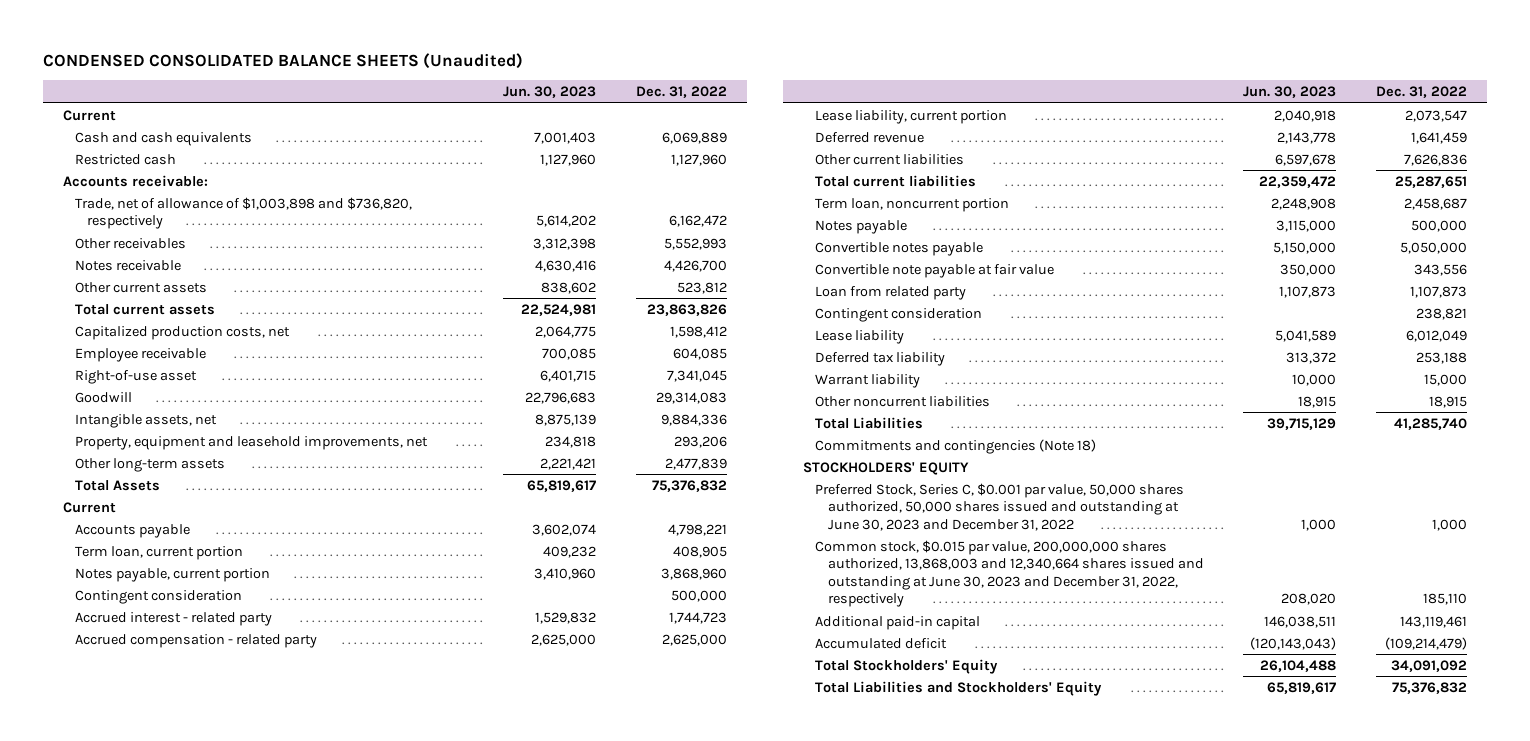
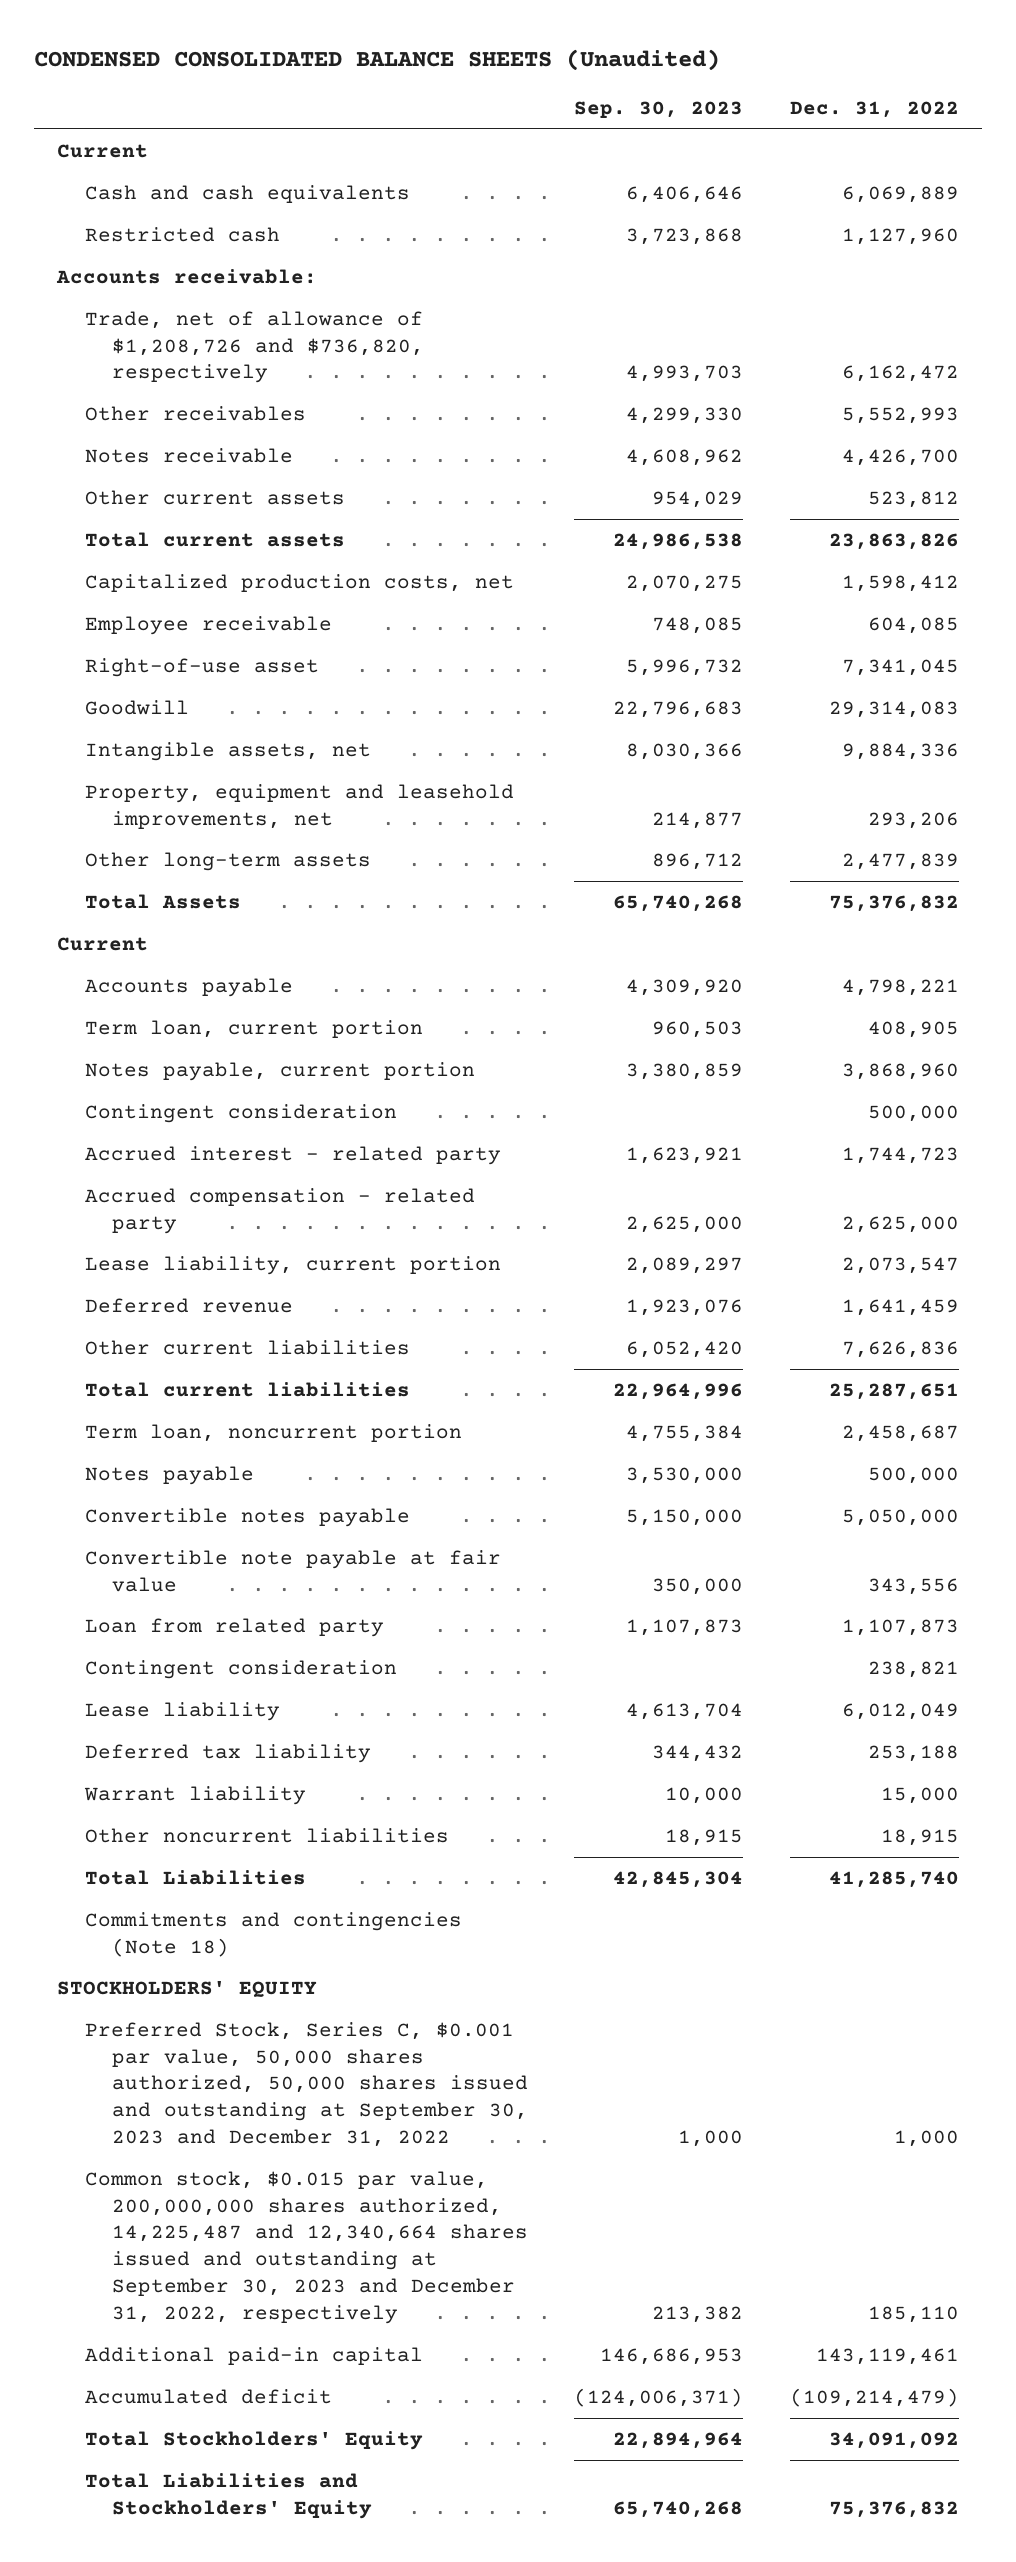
- | Jun. 30, 2023 | Dec. 31, 2022
+ | Sep. 30, 2023 | Dec. 31, 2022
- Trade, net of allowance of $1,003,898 and $736,820, respectively | 5,614,202 | 6,162,472
+ Trade, net of allowance of $1,208,726 and $736,820, respectively | 4,993,703 | 6,162,472
- Preferred Stock, Series C, $0.001 par value, 50,000 shares authorized, 50,000 shares issued and outstanding at June 30, 2023 and December 31, 2022 | 1,000 | 1,000
- Common stock, $0.015 par value, 200,000,000 shares authorized, 13,868,003 and 12,340,664 shares issued and outstanding at June 30, 2023 and December 31, 2022, respectively | 208,020 | 185,110
+ Preferred Stock, Series C, $0.001 par value, 50,000 shares authorized, 50,000 shares issued and outstanding at September 30, 2023 and December 31, 2022 | 1,000 | 1,000
+ Common stock, $0.015 par value, 200,000,000 shares authorized, 14,225,487 and 12,340,664 shares issued and outstanding at September 30, 2023 and December 31, 2022, respectively | 213,382 | 185,110

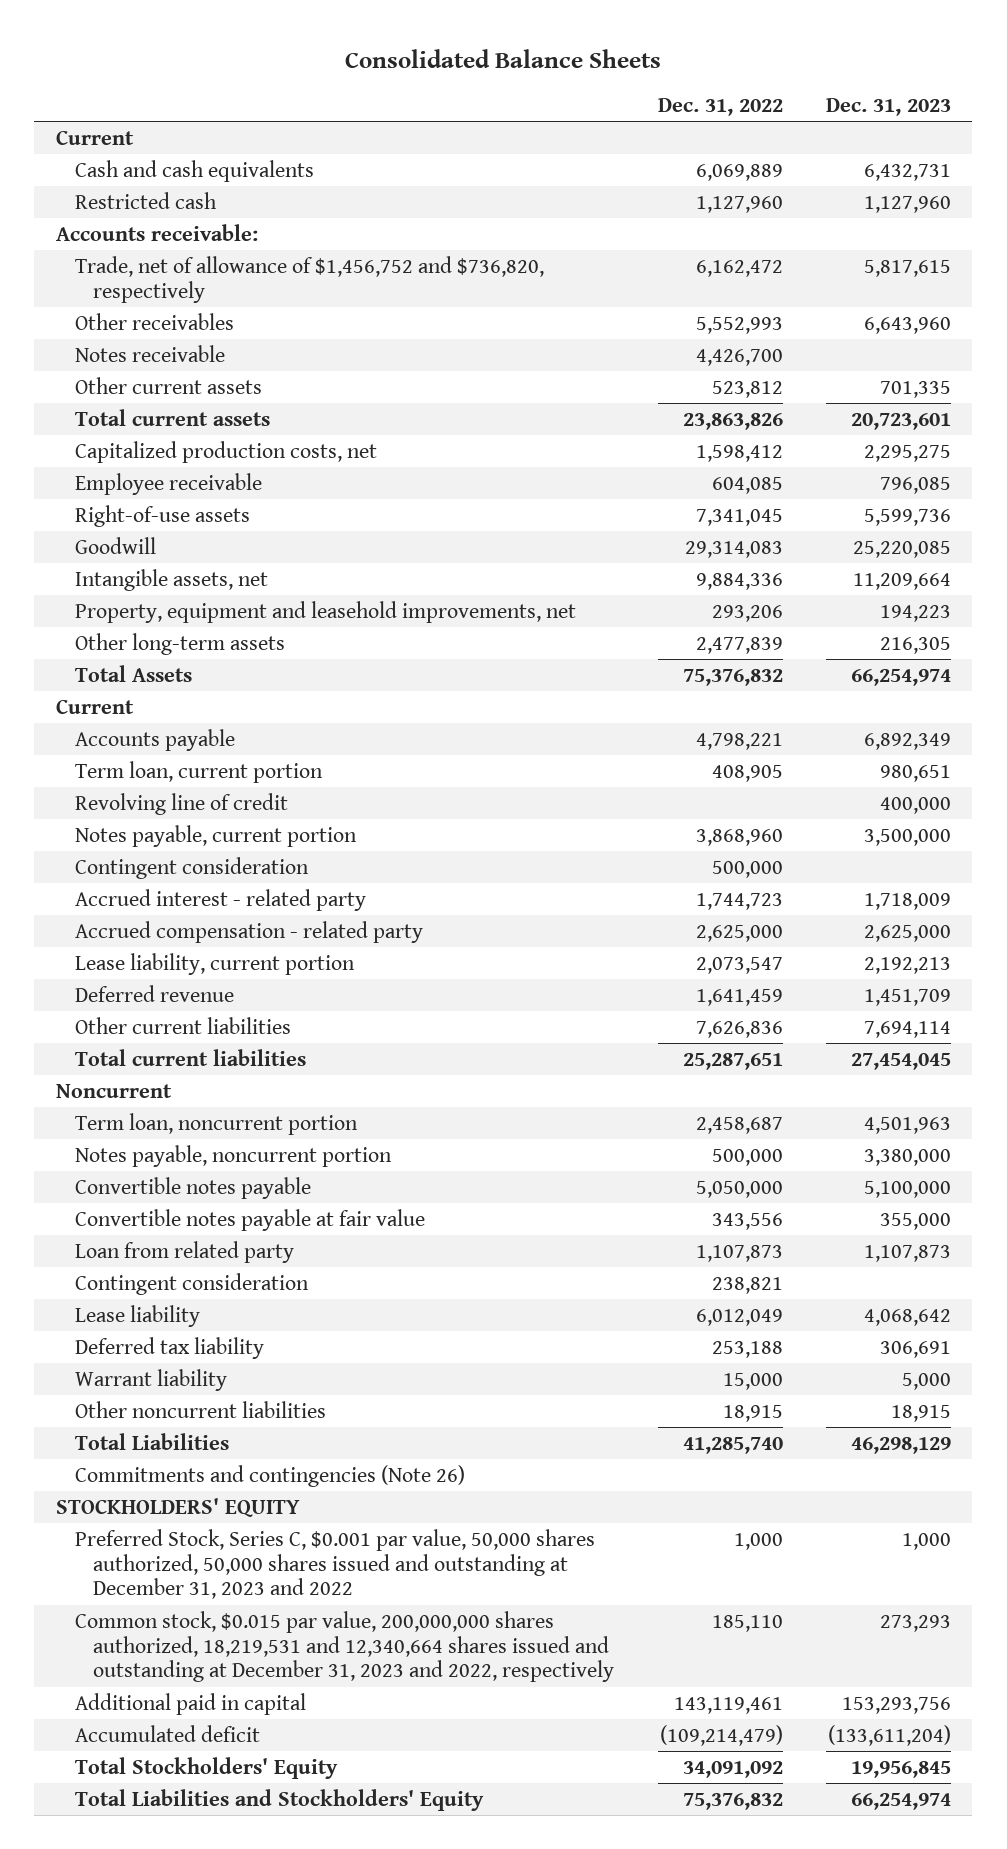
- CONDENSED CONSOLIDATED BALANCE SHEETS (Unaudited)
+ Consolidated Balance Sheets
- | Sep. 30, 2023 | Dec. 31, 2022
+ | Dec. 31, 2022 | Dec. 31, 2023
- Trade, net of allowance of $1,208,726 and $736,820, respectively | 4,993,703 | 6,162,472
+ Trade, net of allowance of $1,456,752 and $736,820, respectively | 6,162,472 | 5,817,615
- Right-of-use asset | 5,996,732 | 7,341,045
+ Right-of-use assets | 7,341,045 | 5,599,736
+ Revolving line of credit | | 400,000
+ Noncurrent
- Notes payable | 3,530,000 | 500,000
+ Notes payable, noncurrent portion | 500,000 | 3,380,000
- Convertible note payable at fair value | 350,000 | 343,556
+ Convertible notes payable at fair value | 343,556 | 355,000
- Commitments and contingencies (Note 18)
+ Commitments and contingencies (Note 26)
- Preferred Stock, Series C, $0.001 par value, 50,000 shares authorized, 50,000 shares issued and outstanding at September 30, 2023 and December 31, 2022 | 1,000 | 1,000
- Common stock, $0.015 par value, 200,000,000 shares authorized, 14,225,487 and 12,340,664 shares issued and outstanding at September 30, 2023 and December 31, 2022, respectively | 213,382 | 185,110
- Additional paid-in capital | 146,686,953 | 143,119,461
+ Preferred Stock, Series C, $0.001 par value, 50,000 shares authorized, 50,000 shares issued and outstanding at December 31, 2023 and 2022 | 1,000 | 1,000
+ Common stock, $0.015 par value, 200,000,000 shares authorized, 18,219,531 and 12,340,664 shares issued and outstanding at December 31, 2023 and 2022, respectively | 185,110 | 273,293
+ Additional paid in capital | 143,119,461 | 153,293,756

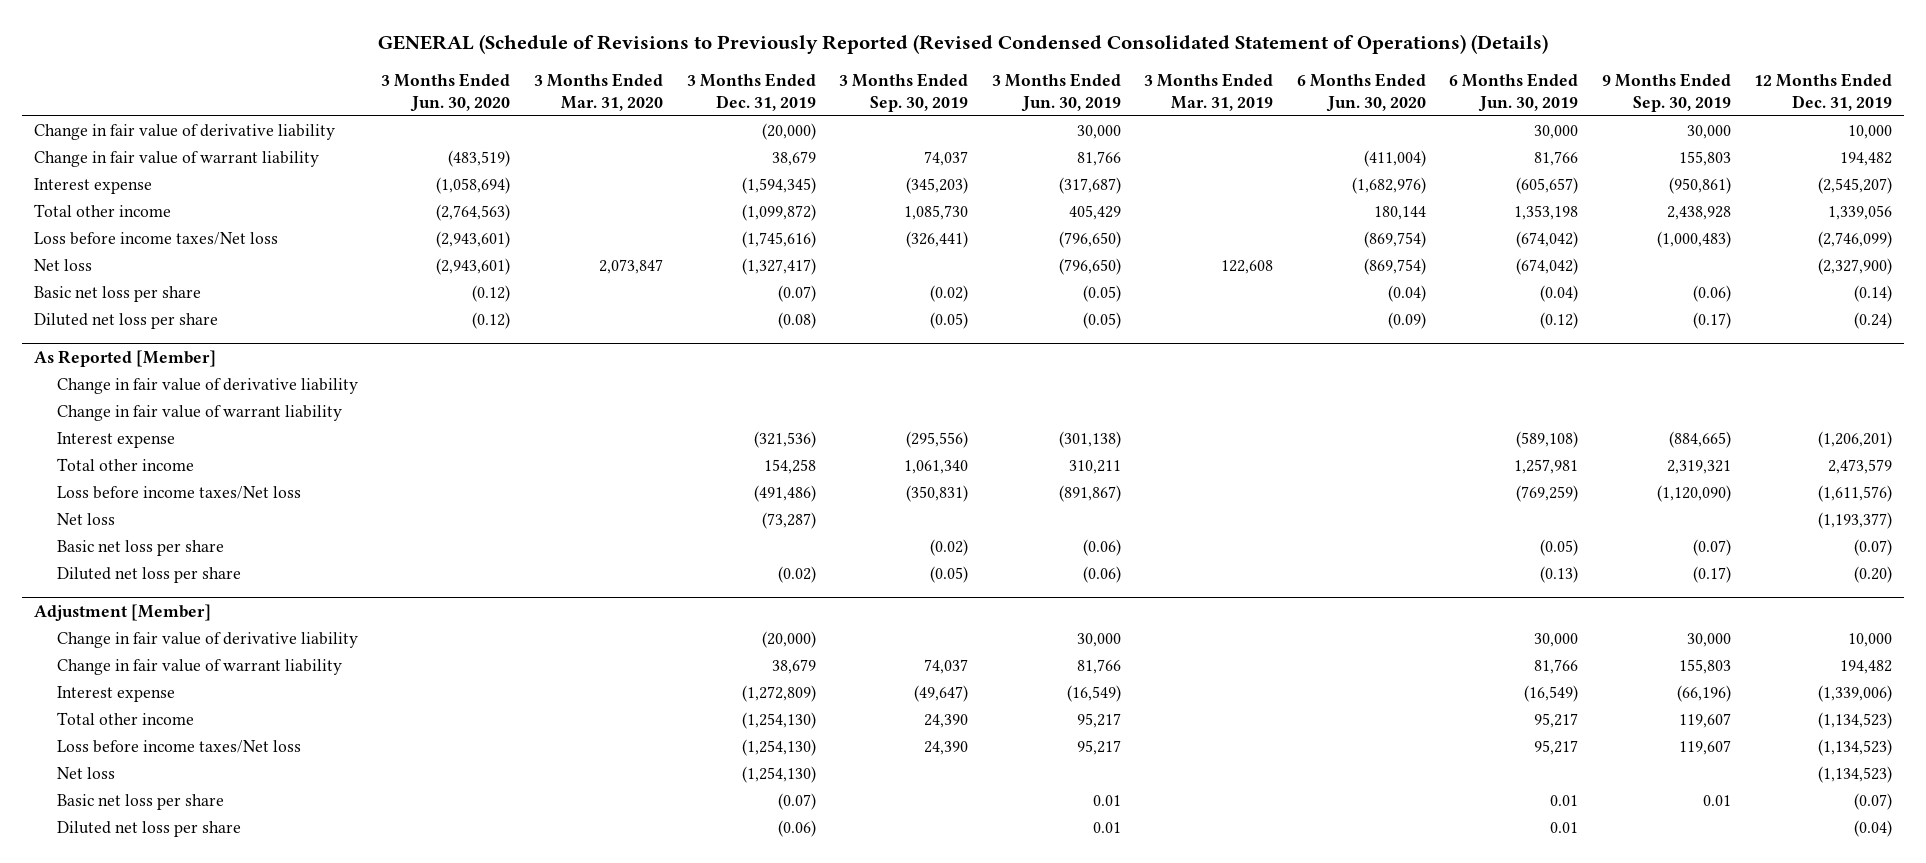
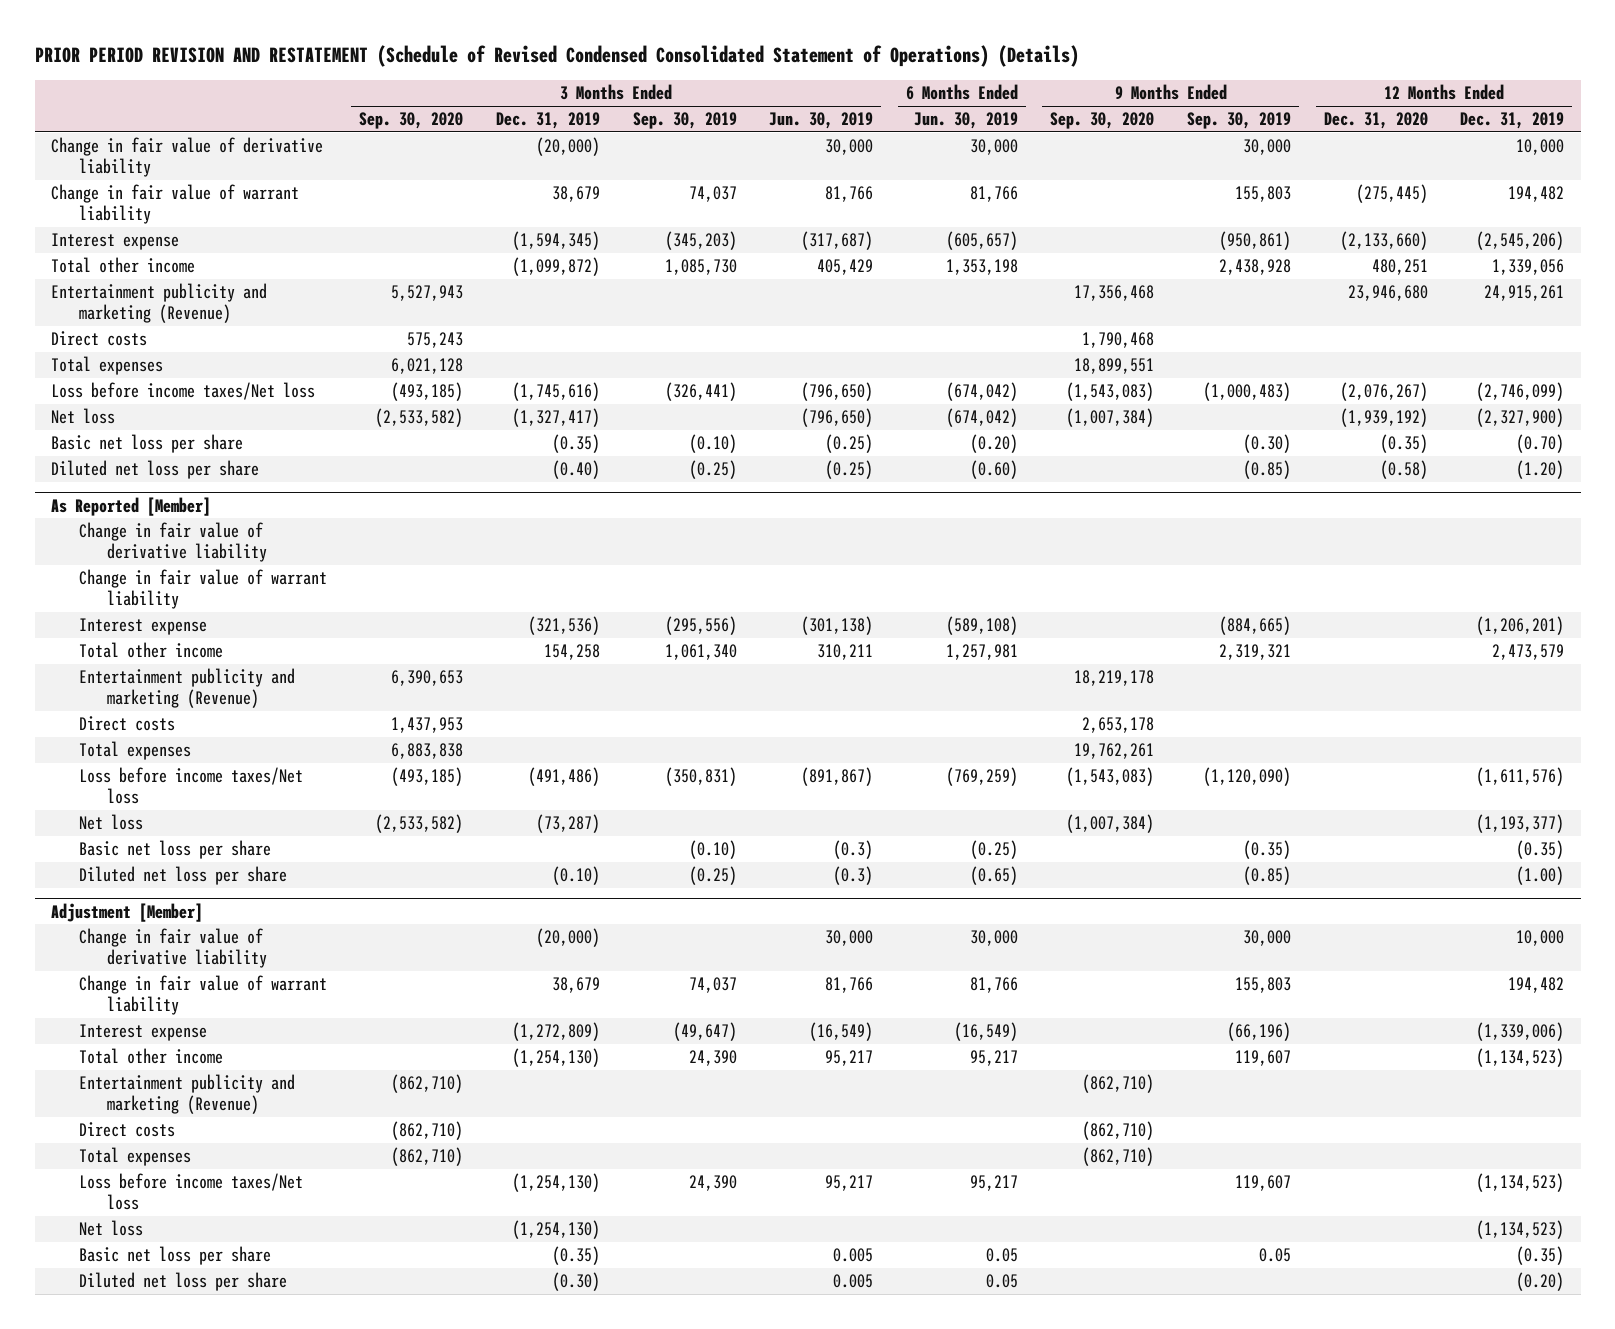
- GENERAL (Schedule of Revisions to Previously Reported (Revised Condensed Consolidated Statement of Operations) (Details)
+ PRIOR PERIOD REVISION AND RESTATEMENT (Schedule of Revised Condensed Consolidated Statement of Operations) (Details)
- | 3 Months Ended Jun. 30, 2020 | 3 Months Ended Mar. 31, 2020 | 3 Months Ended Dec. 31, 2019 | 3 Months Ended Sep. 30, 2019 | 3 Months Ended Jun. 30, 2019 | 3 Months Ended Mar. 31, 2019 | 6 Months Ended Jun. 30, 2020 | 6 Months Ended Jun. 30, 2019 | 9 Months Ended Sep. 30, 2019 | 12 Months Ended Dec. 31, 2019
+ | 3 Months Ended Sep. 30, 2020 | 3 Months Ended Dec. 31, 2019 | 3 Months Ended Sep. 30, 2019 | 3 Months Ended Jun. 30, 2019 | 6 Months Ended Jun. 30, 2019 | 9 Months Ended Sep. 30, 2020 | 9 Months Ended Sep. 30, 2019 | 12 Months Ended Dec. 31, 2020 | 12 Months Ended Dec. 31, 2019
- Interest expense | (1,058,694) | | (1,594,345) | (345,203) | (317,687) | | (1,682,976) | (605,657) | (950,861) | (2,545,207)
+ Interest expense | | (1,594,345) | (345,203) | (317,687) | (605,657) | | (950,861) | (2,133,660) | (2,545,206)
+ Entertainment publicity and marketing (Revenue) | 5,527,943 | | | | | 17,356,468 | | 23,946,680 | 24,915,261
+ Direct costs | 575,243 | | | | | 1,790,468 | | |
+ Total expenses | 6,021,128 | | | | | 18,899,551 | | |
- Basic net loss per share | (0.12) | | (0.07) | (0.02) | (0.05) | | (0.04) | (0.04) | (0.06) | (0.14)
- Diluted net loss per share | (0.12) | | (0.08) | (0.05) | (0.05) | | (0.09) | (0.12) | (0.17) | (0.24)
+ Basic net loss per share | | (0.35) | (0.10) | (0.25) | (0.20) | | (0.30) | (0.35) | (0.70)
+ Diluted net loss per share | | (0.40) | (0.25) | (0.25) | (0.60) | | (0.85) | (0.58) | (1.20)
@ As Reported [Member]
+ Entertainment publicity and marketing (Revenue) | 6,390,653 | | | | | 18,219,178 | | |
+ Direct costs | 1,437,953 | | | | | 2,653,178 | | |
+ Total expenses | 6,883,838 | | | | | 19,762,261 | | |
- Basic net loss per share | | | | (0.02) | (0.06) | | | (0.05) | (0.07) | (0.07)
- Diluted net loss per share | | | (0.02) | (0.05) | (0.06) | | | (0.13) | (0.17) | (0.20)
+ Basic net loss per share | | | (0.10) | (0.3) | (0.25) | | (0.35) | | (0.35)
+ Diluted net loss per share | | (0.10) | (0.25) | (0.3) | (0.65) | | (0.85) | | (1.00)
@ Adjustment [Member]
+ Entertainment publicity and marketing (Revenue) | (862,710) | | | | | (862,710) | | |
+ Direct costs | (862,710) | | | | | (862,710) | | |
+ Total expenses | (862,710) | | | | | (862,710) | | |
- Basic net loss per share | | | (0.07) | | 0.01 | | | 0.01 | 0.01 | (0.07)
- Diluted net loss per share | | | (0.06) | | 0.01 | | | 0.01 | | (0.04)
+ Basic net loss per share | | (0.35) | | 0.005 | 0.05 | | 0.05 | | (0.35)
+ Diluted net loss per share | | (0.30) | | 0.005 | 0.05 | | | | (0.20)

